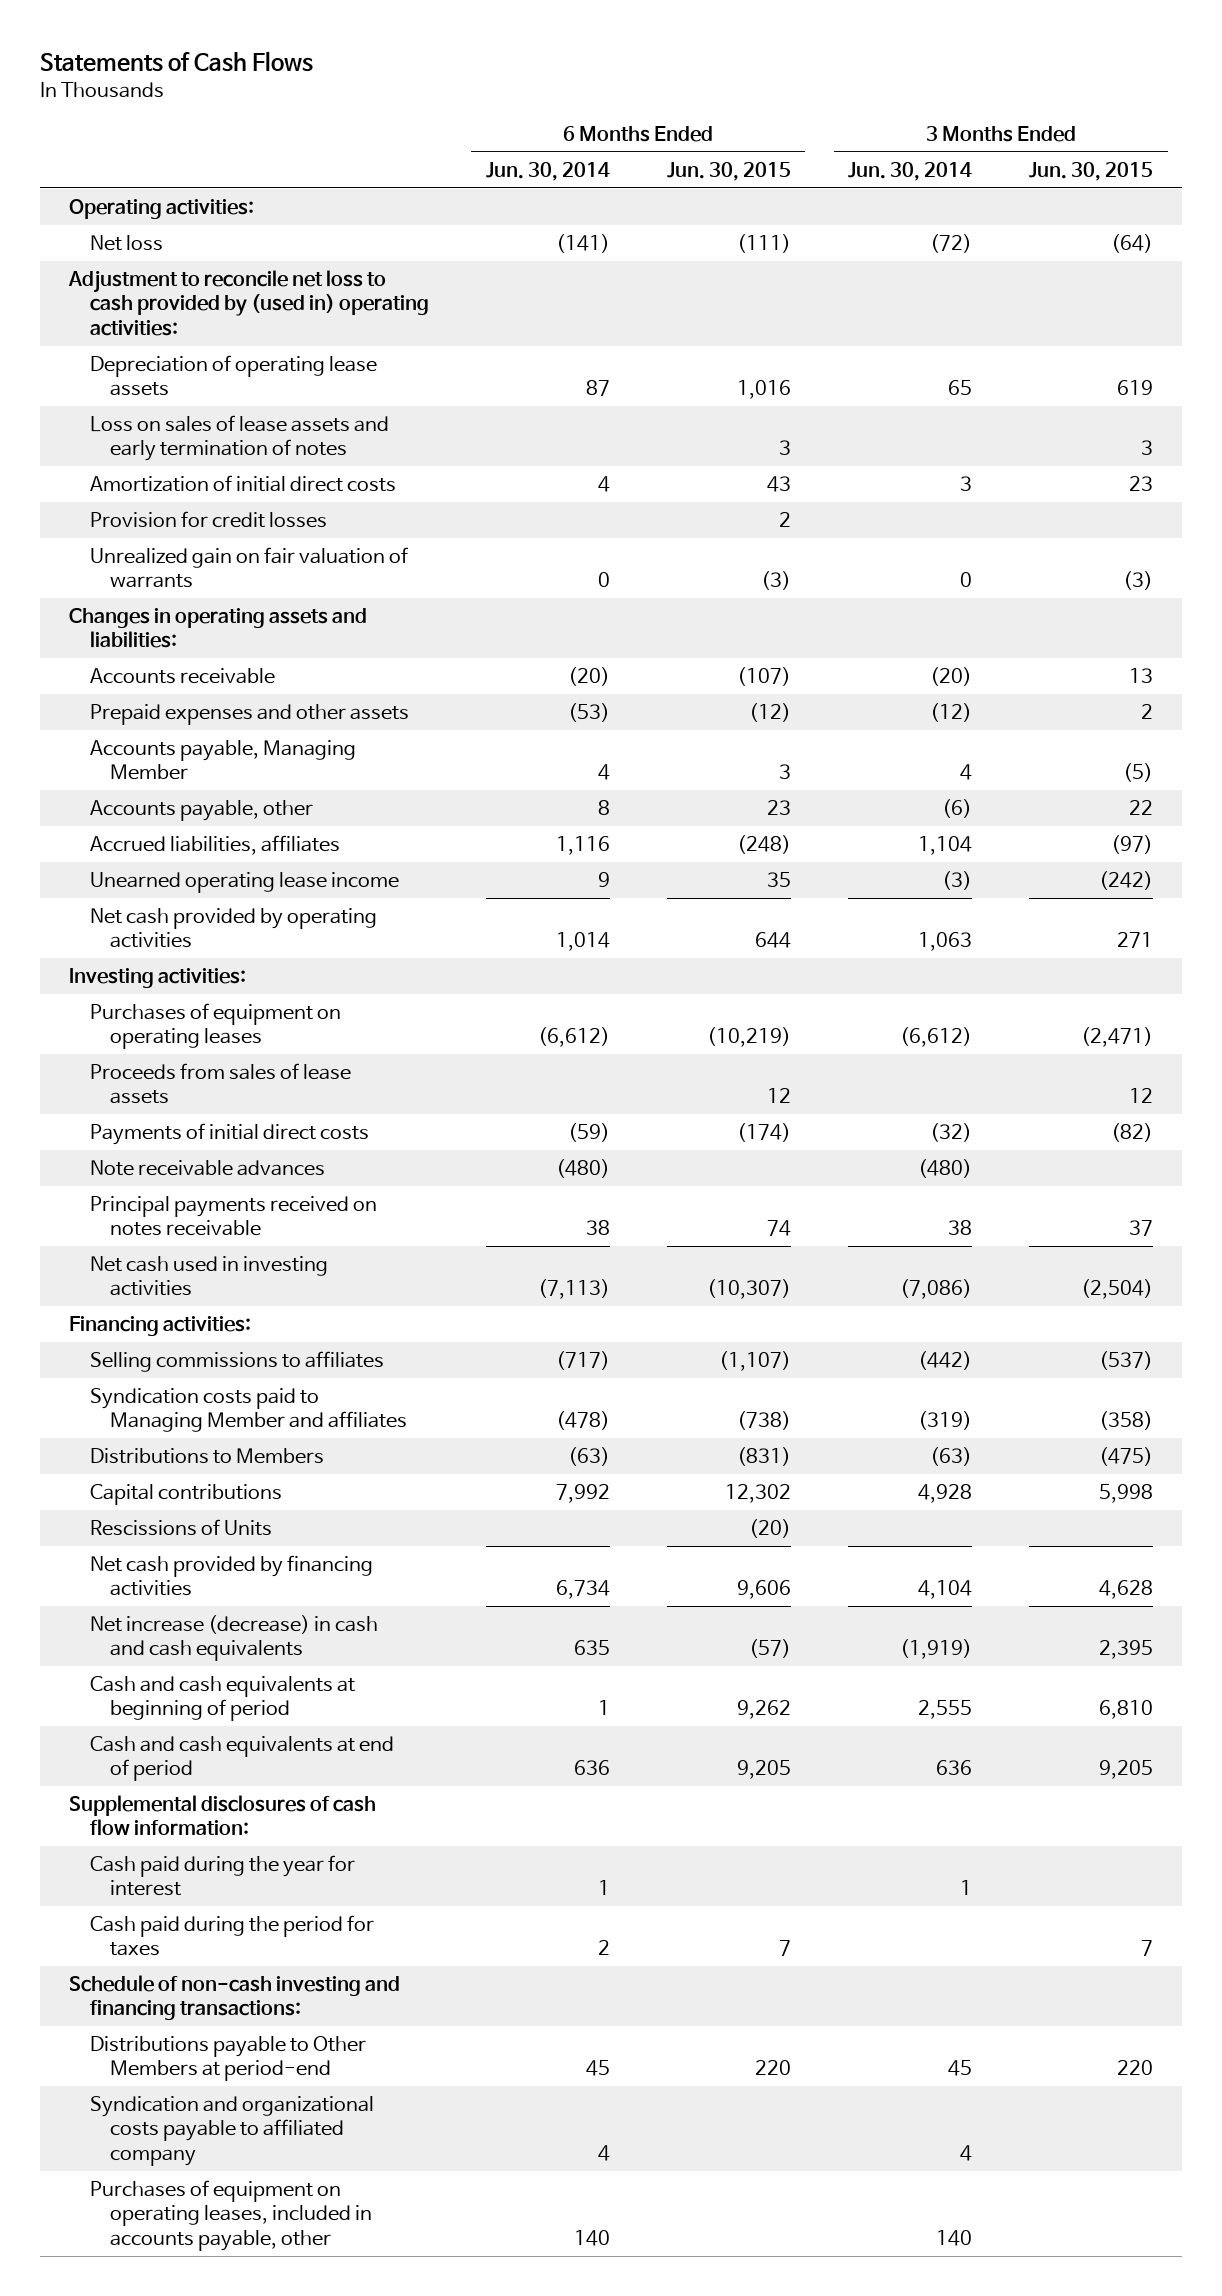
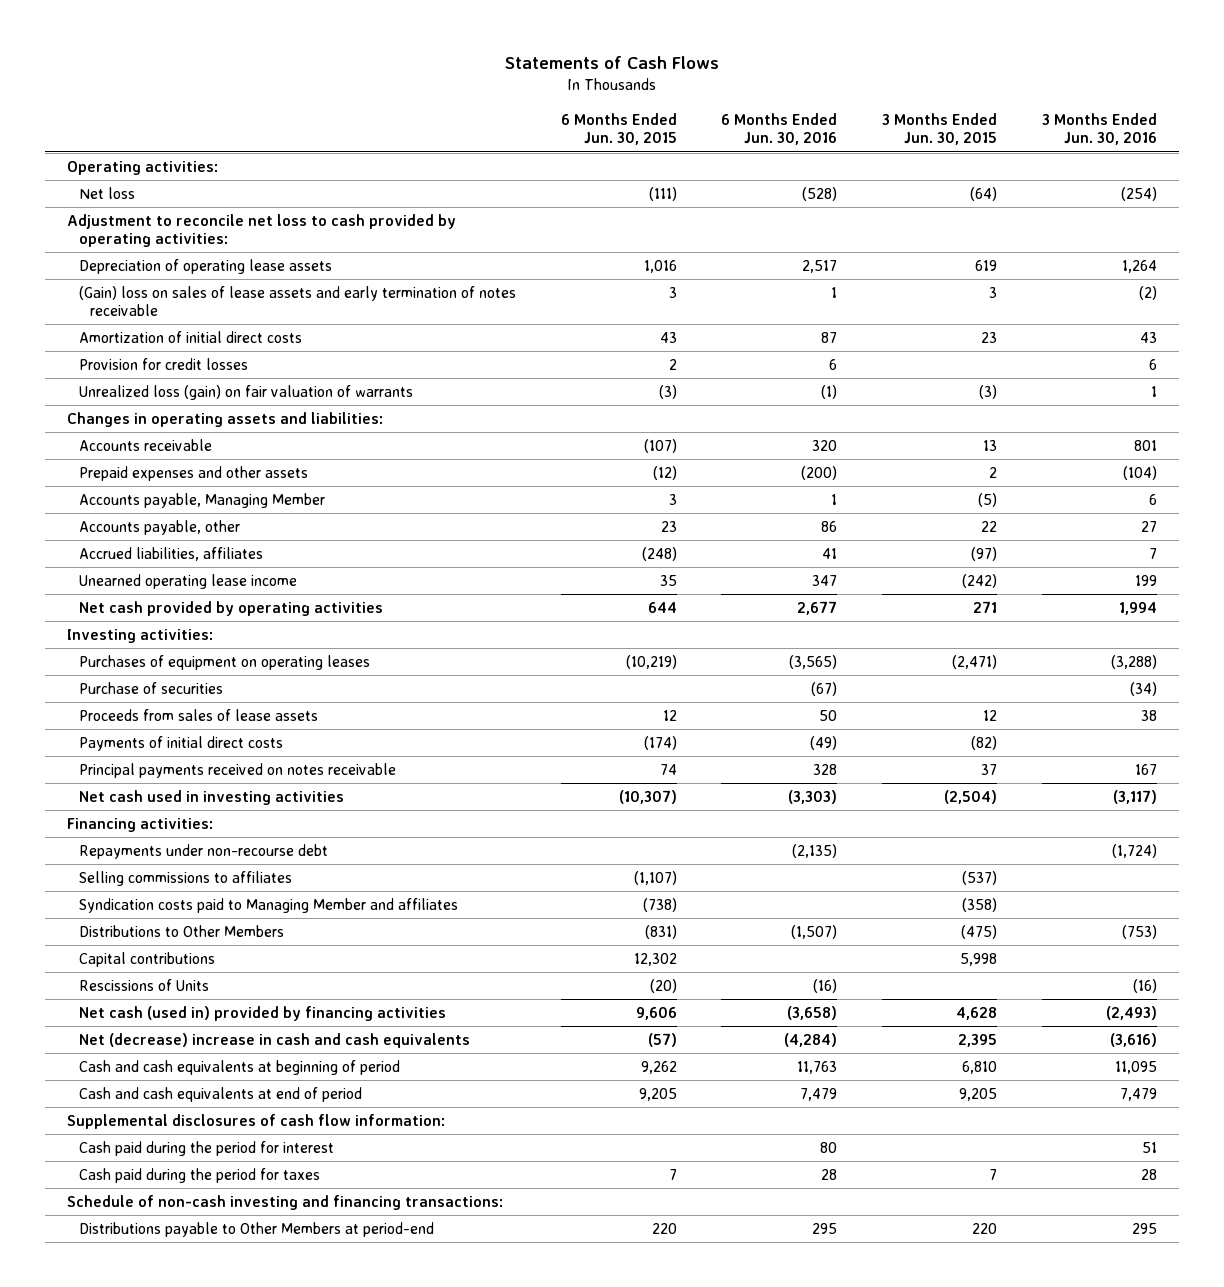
- | 6 Months Ended Jun. 30, 2014 | 6 Months Ended Jun. 30, 2015 | 3 Months Ended Jun. 30, 2014 | 3 Months Ended Jun. 30, 2015
+ | 6 Months Ended Jun. 30, 2015 | 6 Months Ended Jun. 30, 2016 | 3 Months Ended Jun. 30, 2015 | 3 Months Ended Jun. 30, 2016
- Adjustment to reconcile net loss to cash provided by (used in) operating activities:
+ Adjustment to reconcile net loss to cash provided by operating activities:
- Loss on sales of lease assets and early termination of notes | | 3 | | 3
+ (Gain) loss on sales of lease assets and early termination of notes receivable | 3 | 1 | 3 | (2)
- Unrealized gain on fair valuation of warrants | 0 | (3) | 0 | (3)
+ Unrealized loss (gain) on fair valuation of warrants | (3) | (1) | (3) | 1
+ Purchase of securities | | (67) | | (34)
- Note receivable advances | (480) | | (480) |
+ Repayments under non-recourse debt | | (2,135) | | (1,724)
- Distributions to Members | (63) | (831) | (63) | (475)
+ Distributions to Other Members | (831) | (1,507) | (475) | (753)
- Net cash provided by financing activities | 6,734 | 9,606 | 4,104 | 4,628
- Net increase (decrease) in cash and cash equivalents | 635 | (57) | (1,919) | 2,395
+ Net cash (used in) provided by financing activities | 9,606 | (3,658) | 4,628 | (2,493)
+ Net (decrease) increase in cash and cash equivalents | (57) | (4,284) | 2,395 | (3,616)
- Cash paid during the year for interest | 1 | | 1 |
+ Cash paid during the period for interest | | 80 | | 51
- Syndication and organizational costs payable to affiliated company | 4 | | 4 |
- Purchases of equipment on operating leases, included in accounts payable, other | 140 | | 140 |

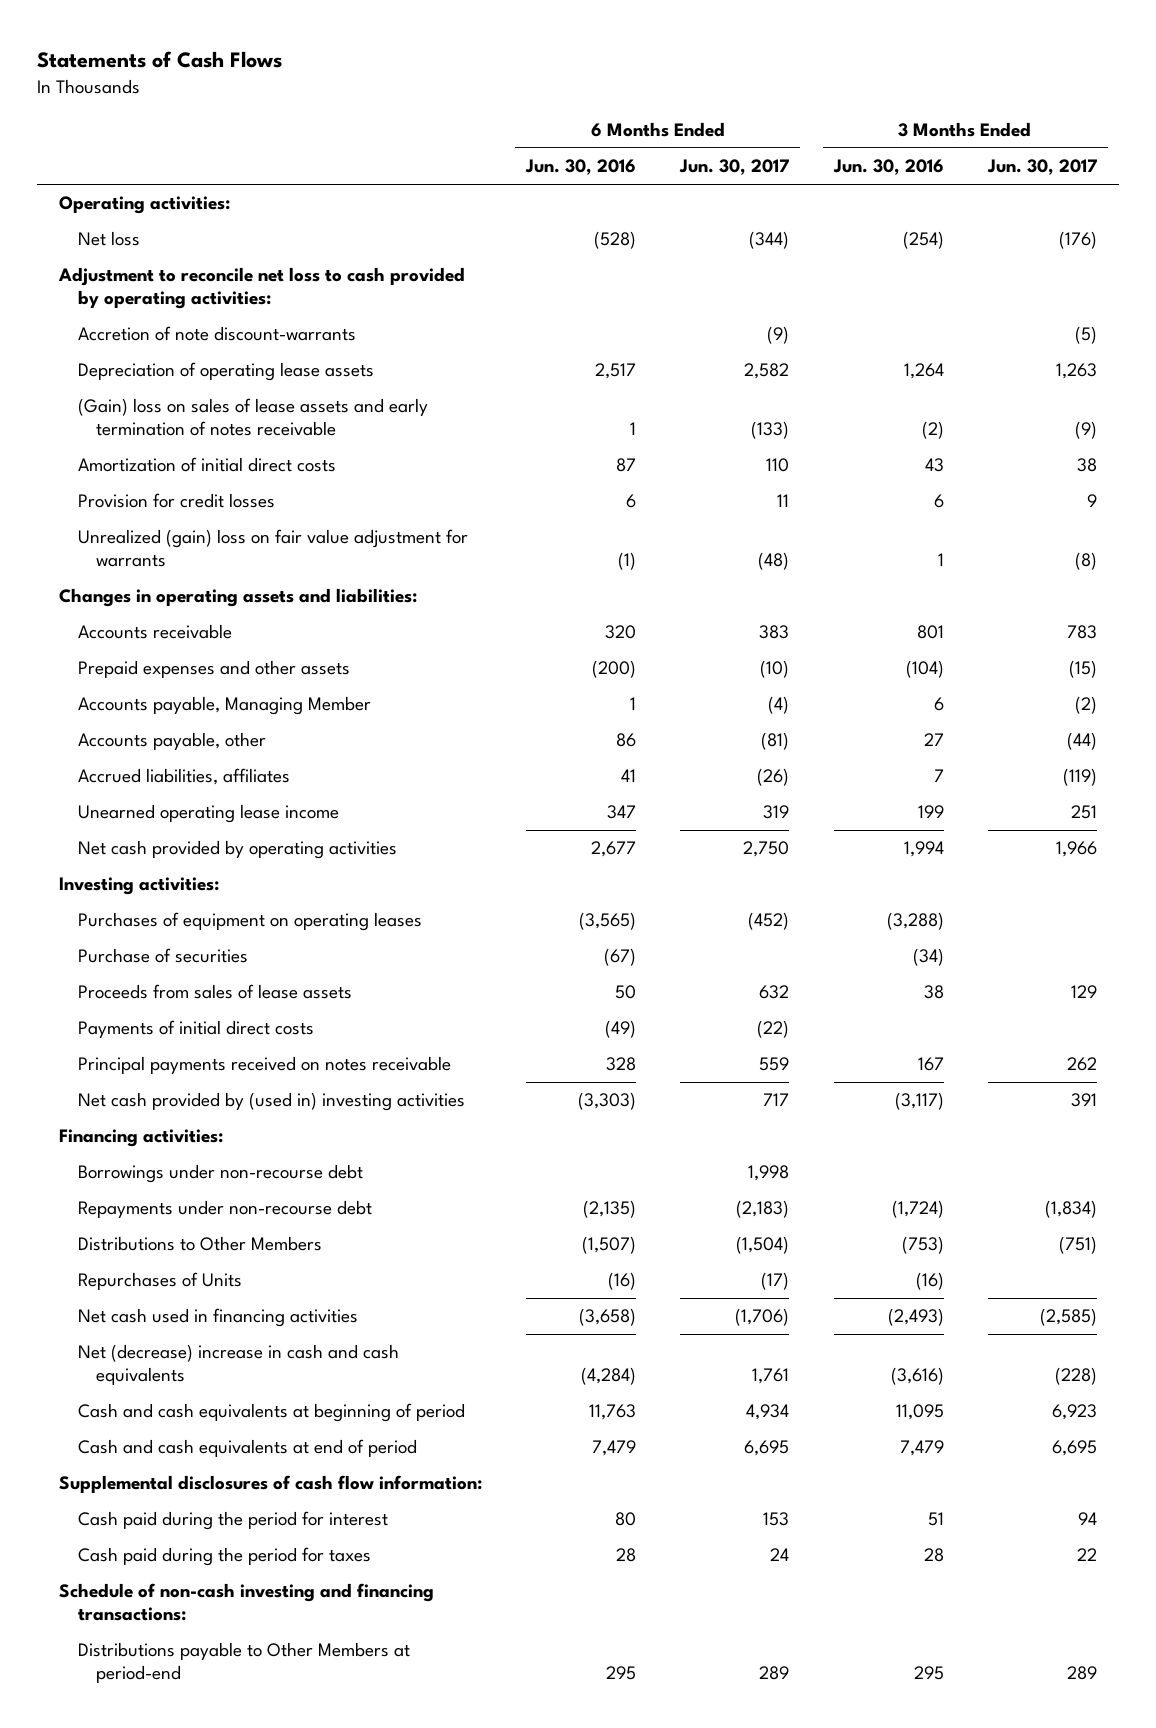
- | 6 Months Ended Jun. 30, 2015 | 6 Months Ended Jun. 30, 2016 | 3 Months Ended Jun. 30, 2015 | 3 Months Ended Jun. 30, 2016
+ | 6 Months Ended Jun. 30, 2016 | 6 Months Ended Jun. 30, 2017 | 3 Months Ended Jun. 30, 2016 | 3 Months Ended Jun. 30, 2017
+ Accretion of note discount-warrants | | (9) | | (5)
- Unrealized loss (gain) on fair valuation of warrants | (3) | (1) | (3) | 1
+ Unrealized (gain) loss on fair value adjustment for warrants | (1) | (48) | 1 | (8)
- Net cash used in investing activities | (10,307) | (3,303) | (2,504) | (3,117)
+ Net cash provided by (used in) investing activities | (3,303) | 717 | (3,117) | 391
+ Borrowings under non-recourse debt | | 1,998 | |
- Selling commissions to affiliates | (1,107) | | (537) |
- Syndication costs paid to Managing Member and affiliates | (738) | | (358) |
- Capital contributions | 12,302 | | 5,998 |
- Rescissions of Units | (20) | (16) | | (16)
- Net cash (used in) provided by financing activities | 9,606 | (3,658) | 4,628 | (2,493)
+ Repurchases of Units | (16) | (17) | (16) |
+ Net cash used in financing activities | (3,658) | (1,706) | (2,493) | (2,585)

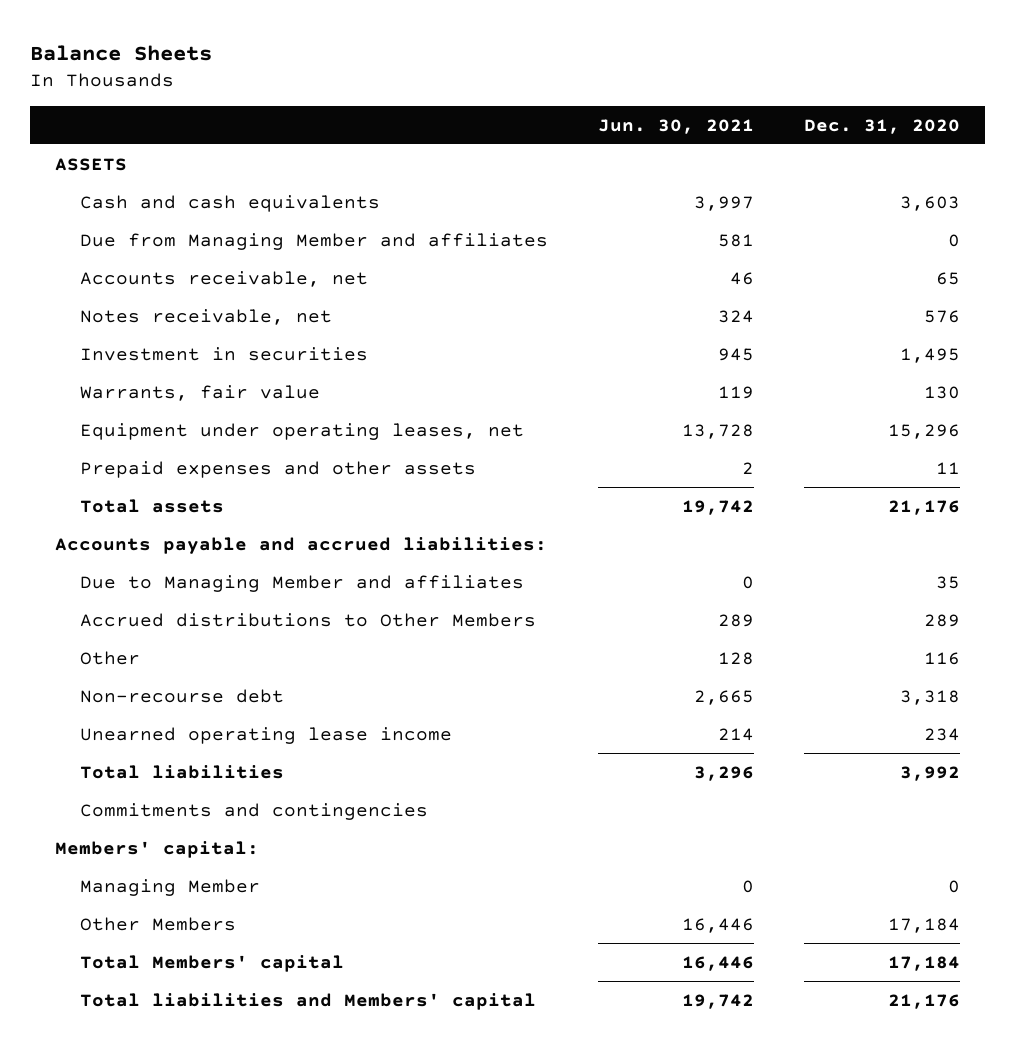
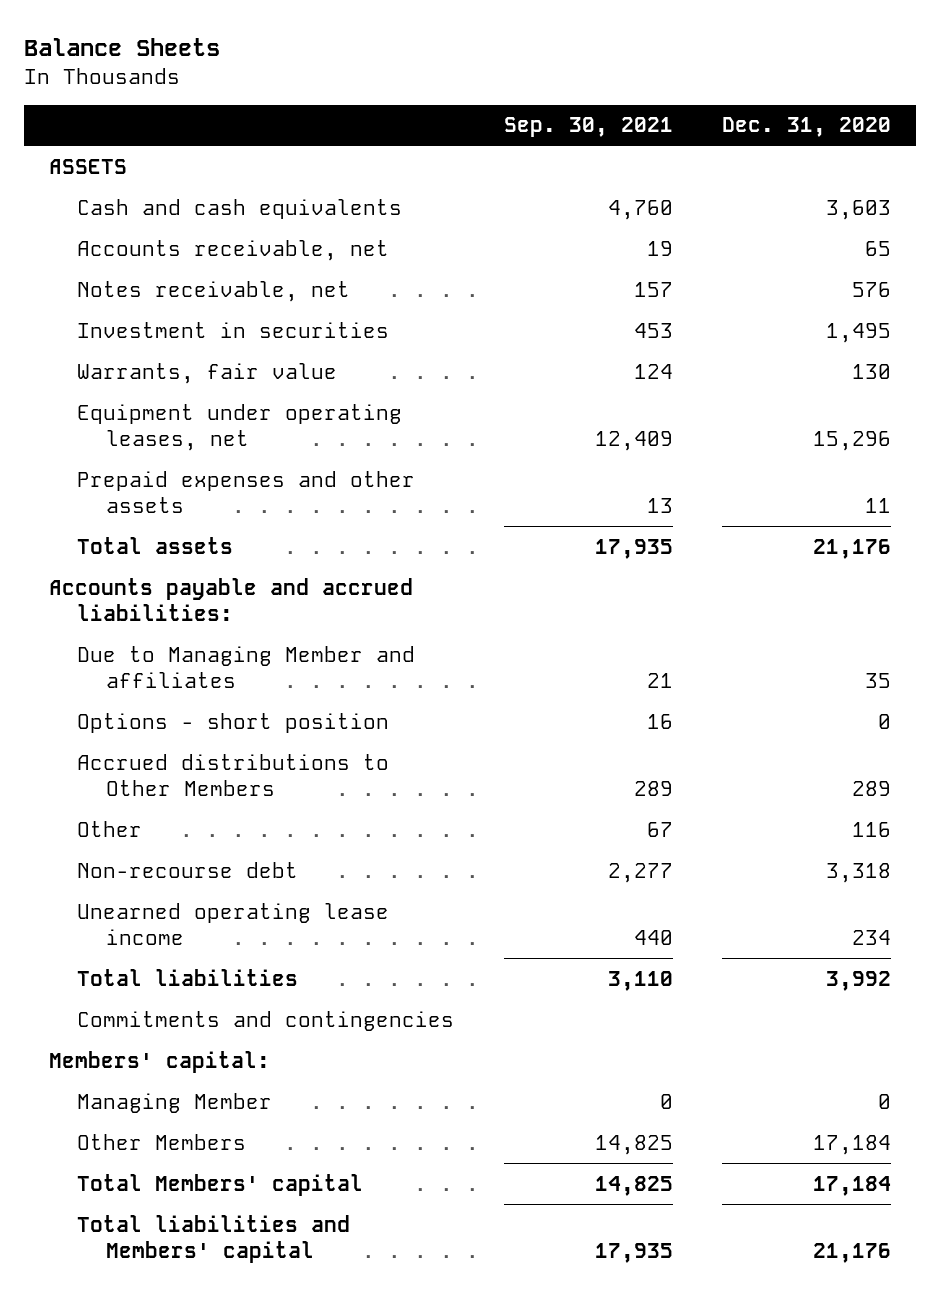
- | Jun. 30, 2021 | Dec. 31, 2020
+ | Sep. 30, 2021 | Dec. 31, 2020
- Due from Managing Member and affiliates | 581 | 0
+ Options - short position | 16 | 0

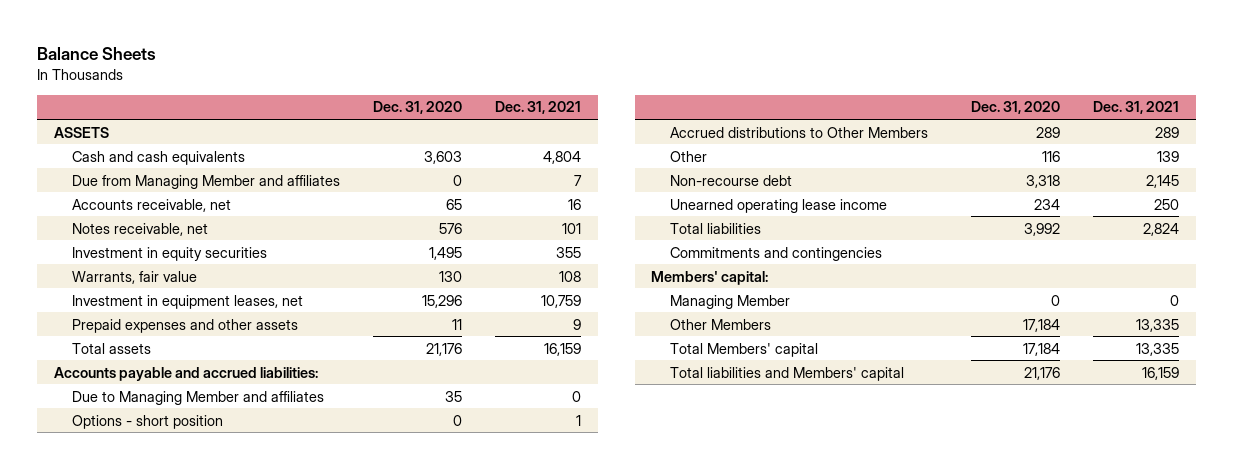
- | Sep. 30, 2021 | Dec. 31, 2020
+ | Dec. 31, 2020 | Dec. 31, 2021
+ Due from Managing Member and affiliates | 0 | 7
- Investment in securities | 453 | 1,495
+ Investment in equity securities | 1,495 | 355
- Equipment under operating leases, net | 12,409 | 15,296
+ Investment in equipment leases, net | 15,296 | 10,759

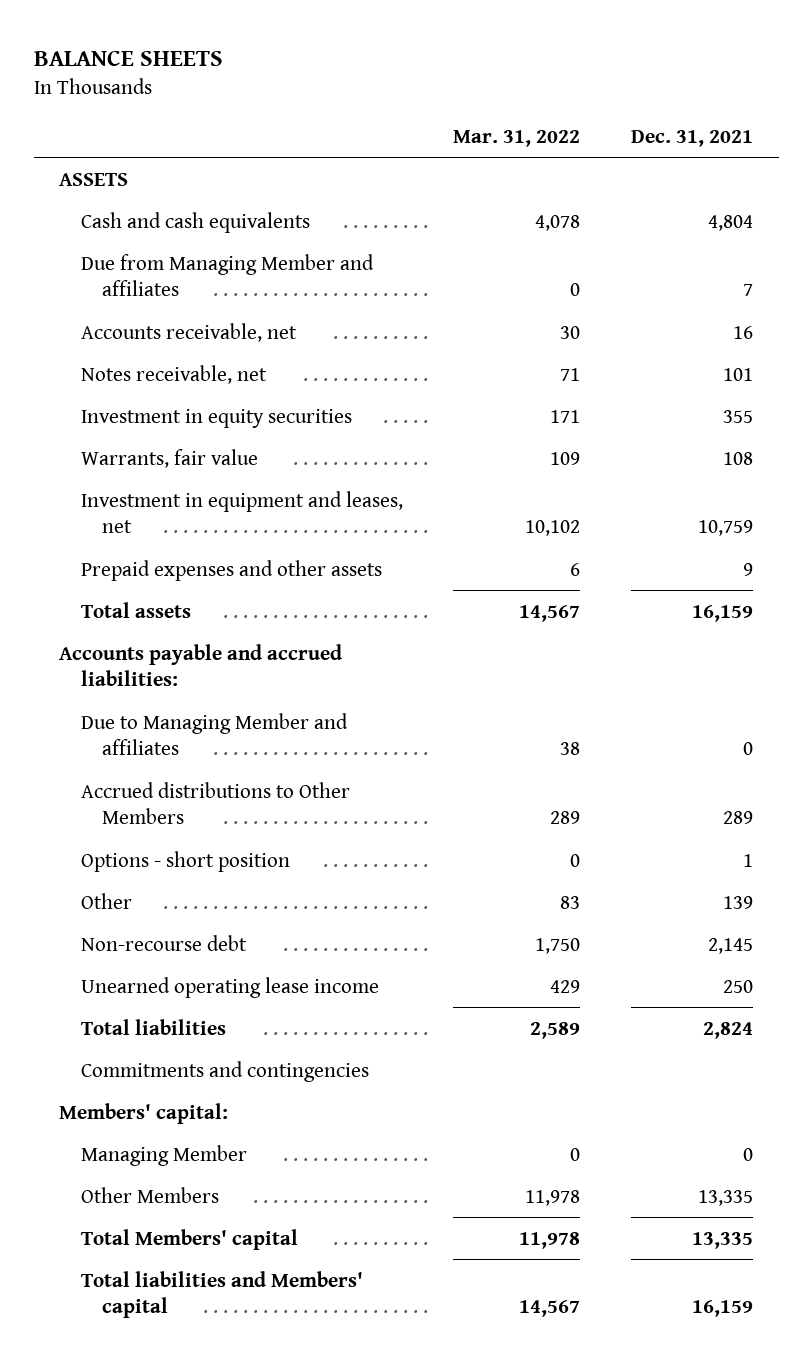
- Balance Sheets
+ BALANCE SHEETS
- | Dec. 31, 2020 | Dec. 31, 2021
+ | Mar. 31, 2022 | Dec. 31, 2021
- Investment in equipment leases, net | 15,296 | 10,759
+ Investment in equipment and leases, net | 10,102 | 10,759
moved down: Options - short position | 0 | 1

